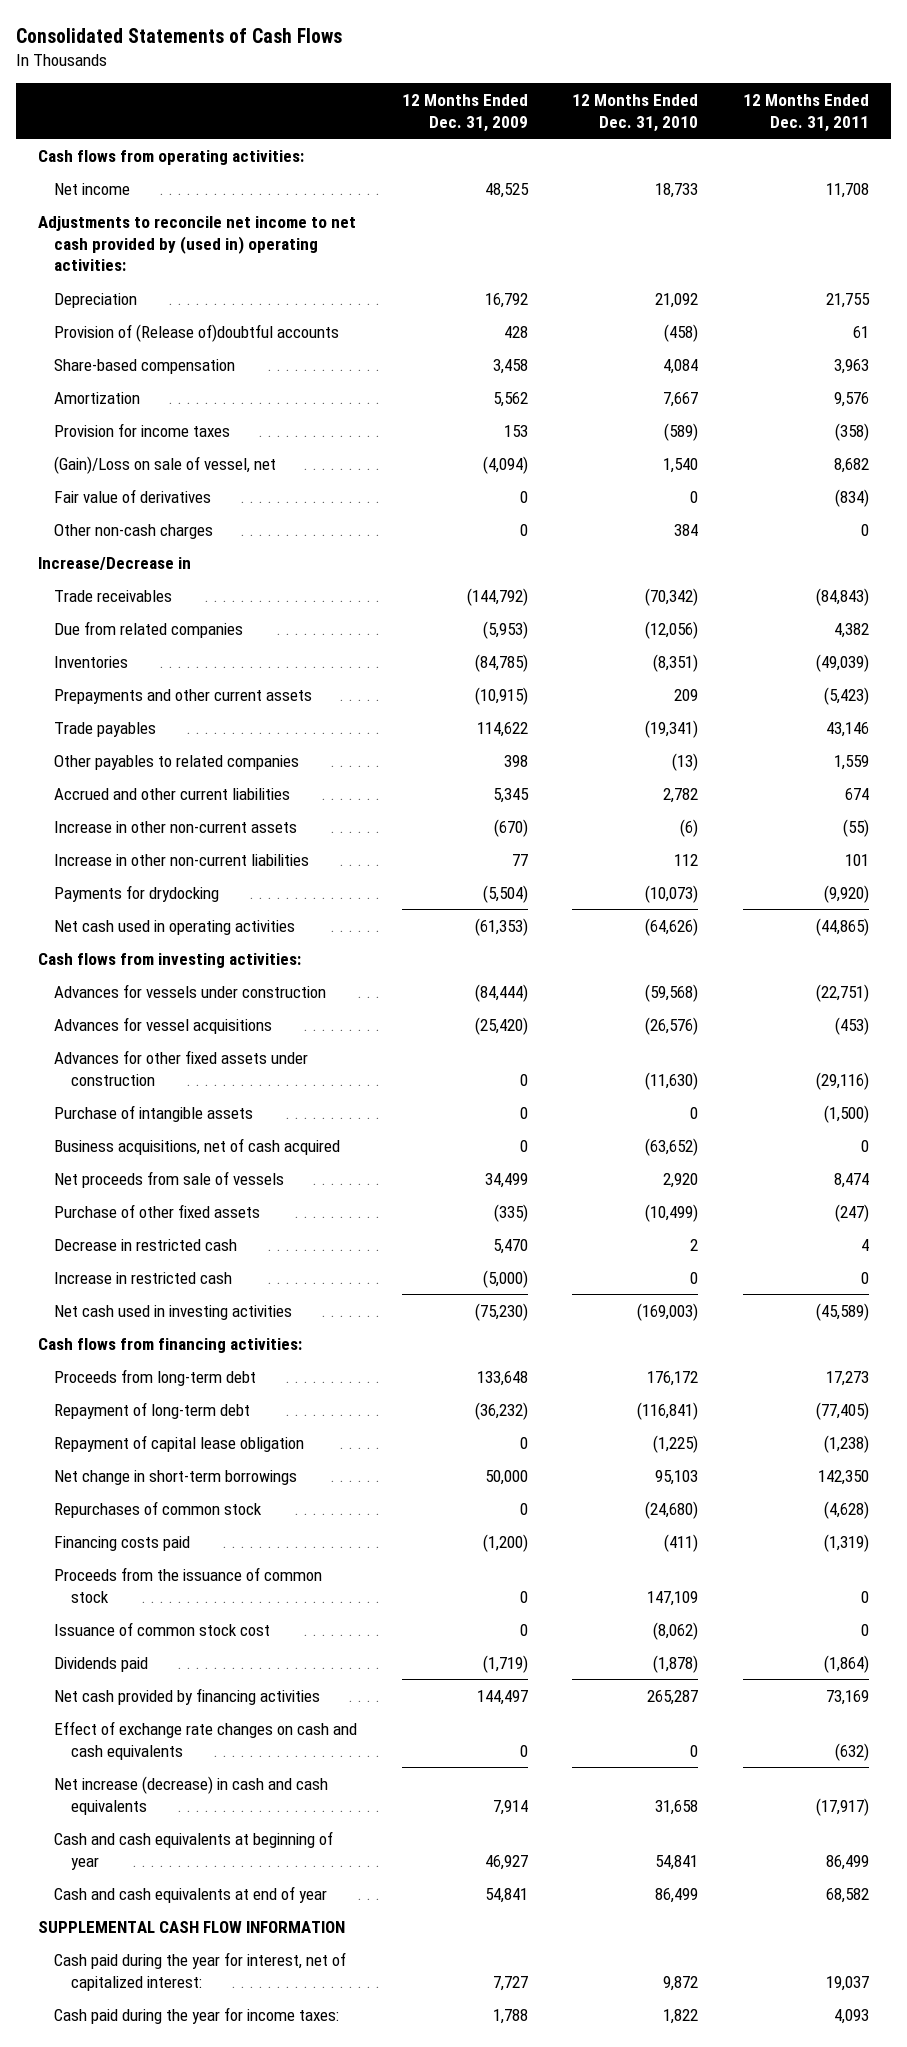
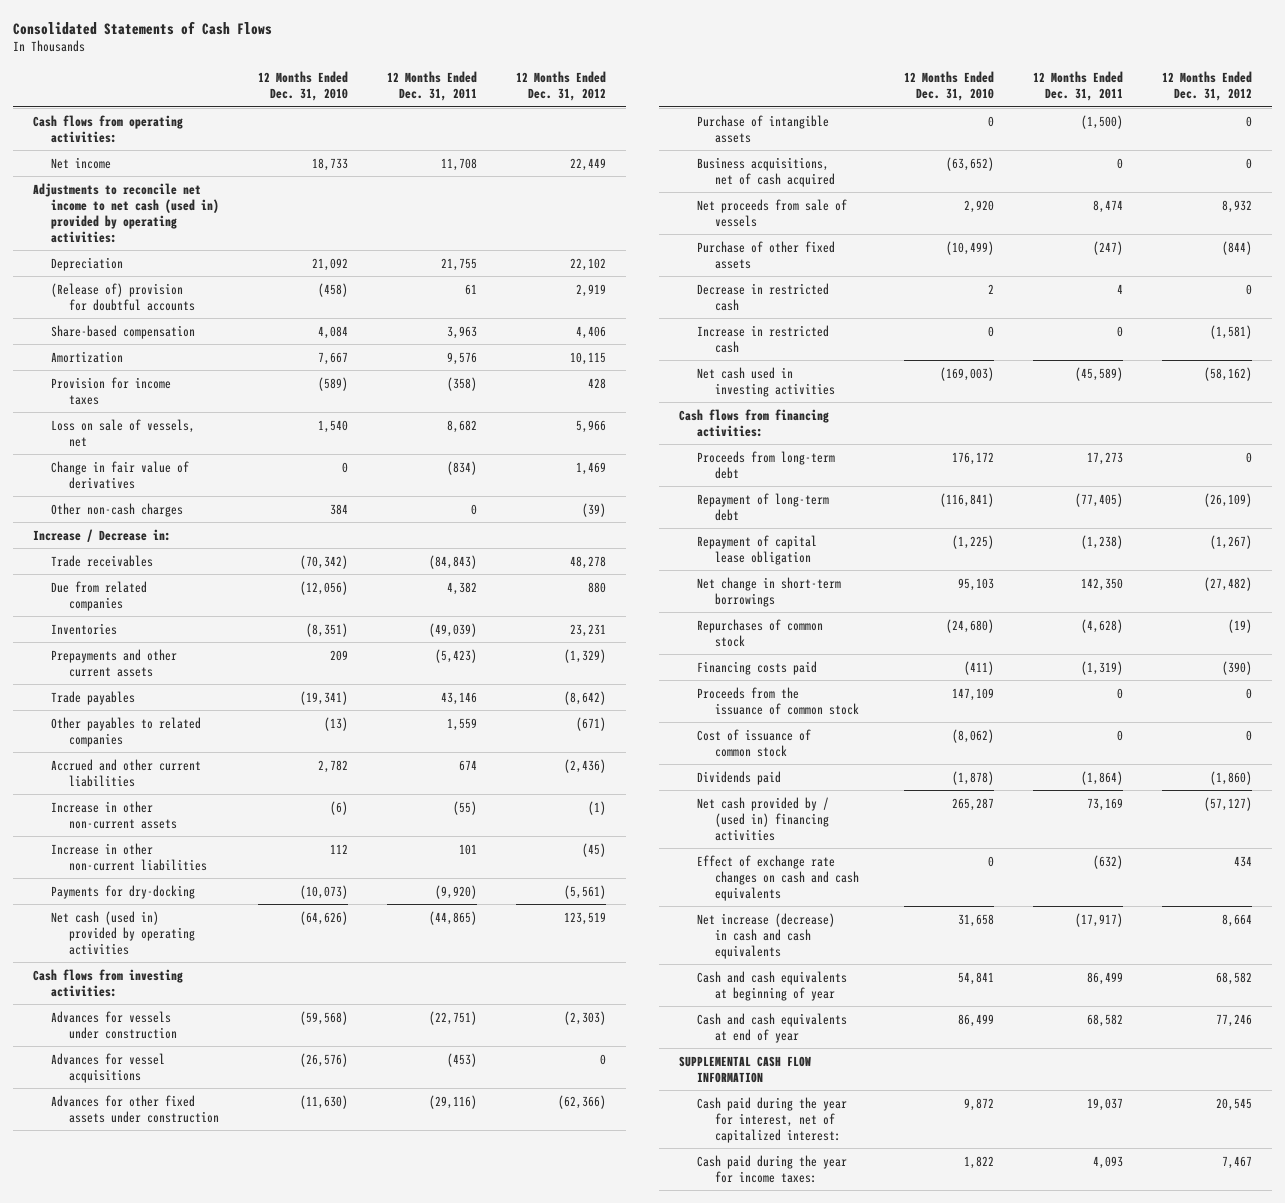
- | 12 Months Ended Dec. 31, 2009 | 12 Months Ended Dec. 31, 2010 | 12 Months Ended Dec. 31, 2011
+ | 12 Months Ended Dec. 31, 2010 | 12 Months Ended Dec. 31, 2011 | 12 Months Ended Dec. 31, 2012
- Adjustments to reconcile net income to net cash provided by (used in) operating activities:
+ Adjustments to reconcile net income to net cash (used in) provided by operating activities:
- Provision of (Release of)doubtful accounts | 428 | (458) | 61
+ (Release of) provision for doubtful accounts | (458) | 61 | 2,919
- (Gain)/Loss on sale of vessel, net | (4,094) | 1,540 | 8,682
- Fair value of derivatives | 0 | 0 | (834)
+ Loss on sale of vessels, net | 1,540 | 8,682 | 5,966
+ Change in fair value of derivatives | 0 | (834) | 1,469
- Increase/Decrease in
+ Increase / Decrease in:
- Payments for drydocking | (5,504) | (10,073) | (9,920)
- Net cash used in operating activities | (61,353) | (64,626) | (44,865)
+ Payments for dry-docking | (10,073) | (9,920) | (5,561)
+ Net cash (used in) provided by operating activities | (64,626) | (44,865) | 123,519
- Issuance of common stock cost | 0 | (8,062) | 0
+ Cost of issuance of common stock | (8,062) | 0 | 0
- Net cash provided by financing activities | 144,497 | 265,287 | 73,169
+ Net cash provided by / (used in) financing activities | 265,287 | 73,169 | (57,127)

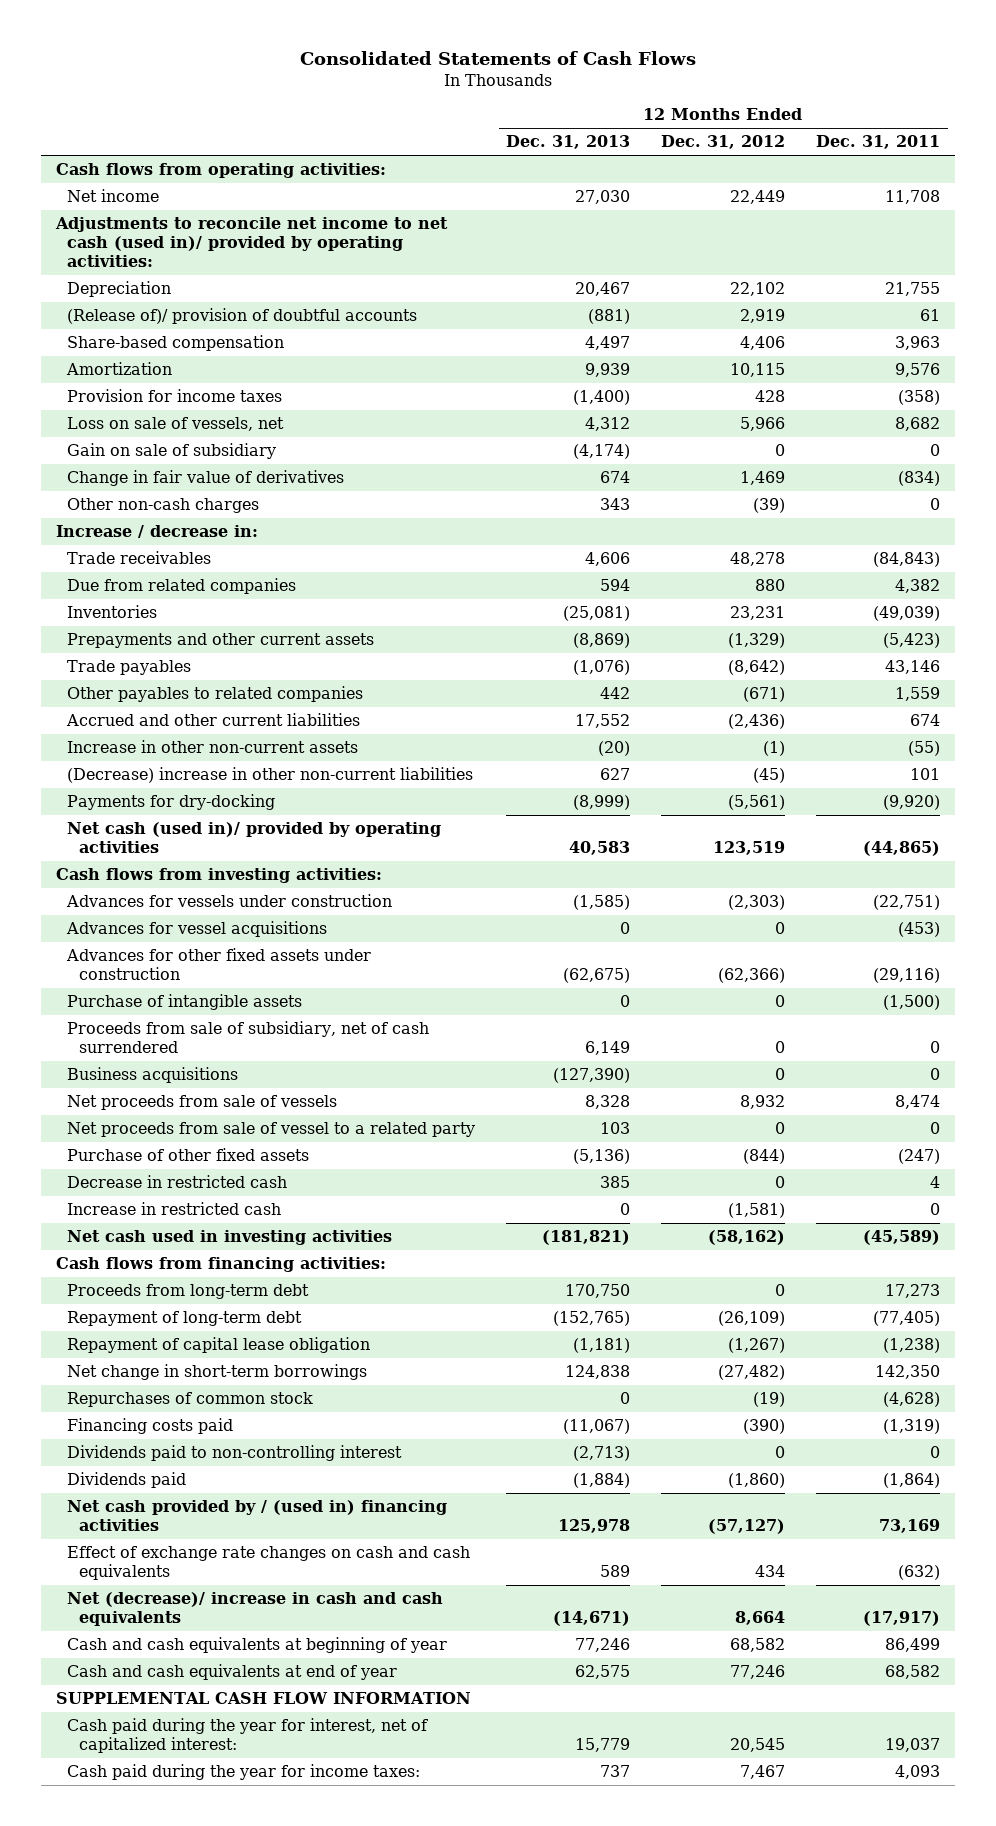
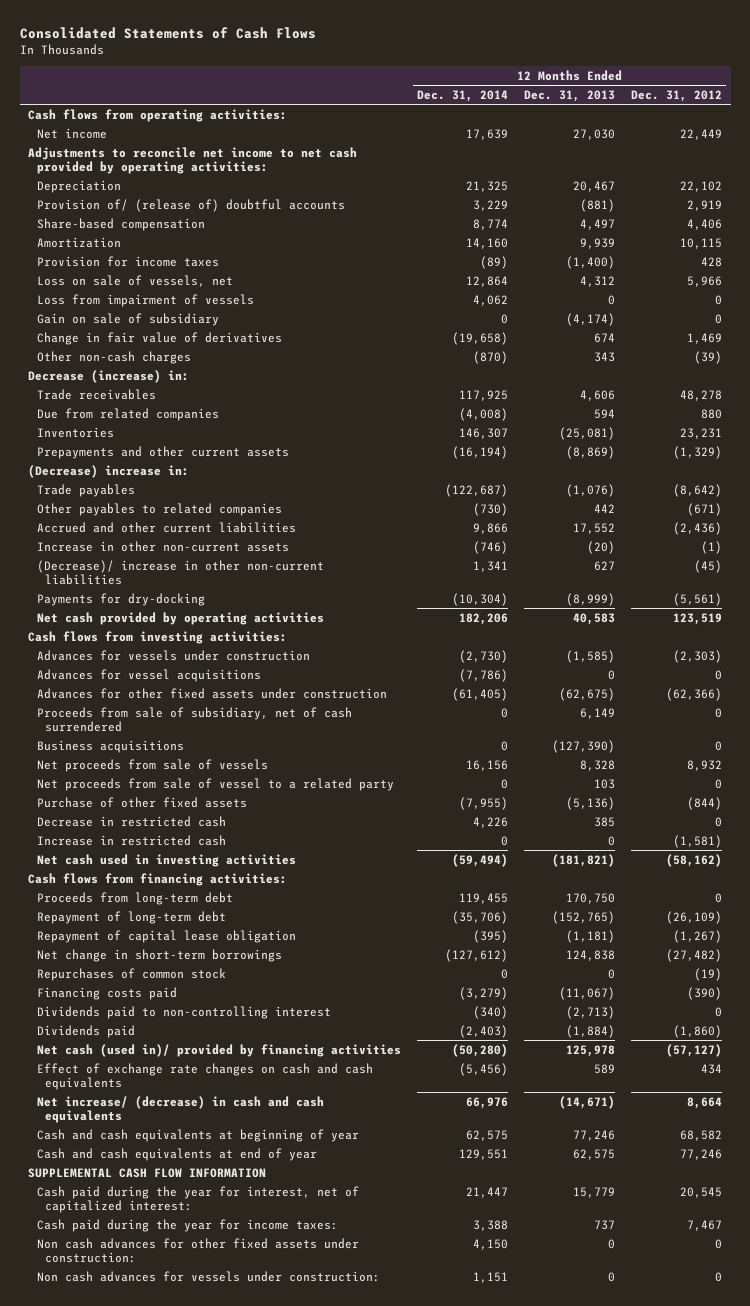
- | 12 Months Ended Dec. 31, 2013 | 12 Months Ended Dec. 31, 2012 | 12 Months Ended Dec. 31, 2011
+ | 12 Months Ended Dec. 31, 2014 | 12 Months Ended Dec. 31, 2013 | 12 Months Ended Dec. 31, 2012
- Adjustments to reconcile net income to net cash (used in)/ provided by operating activities:
+ Adjustments to reconcile net income to net cash provided by operating activities:
- (Release of)/ provision of doubtful accounts | (881) | 2,919 | 61
+ Provision of/ (release of) doubtful accounts | 3,229 | (881) | 2,919
+ Loss from impairment of vessels | 4,062 | 0 | 0
- Increase / decrease in:
+ Decrease (increase) in:
+ (Decrease) increase in:
- (Decrease) increase in other non-current liabilities | 627 | (45) | 101
+ (Decrease)/ increase in other non-current liabilities | 1,341 | 627 | (45)
- Net cash (used in)/ provided by operating activities | 40,583 | 123,519 | (44,865)
+ Net cash provided by operating activities | 182,206 | 40,583 | 123,519
- Purchase of intangible assets | 0 | 0 | (1,500)
- Net cash provided by / (used in) financing activities | 125,978 | (57,127) | 73,169
+ Net cash (used in)/ provided by financing activities | (50,280) | 125,978 | (57,127)
- Net (decrease)/ increase in cash and cash equivalents | (14,671) | 8,664 | (17,917)
+ Net increase/ (decrease) in cash and cash equivalents | 66,976 | (14,671) | 8,664
+ Non cash advances for other fixed assets under construction: | 4,150 | 0 | 0
+ Non cash advances for vessels under construction: | 1,151 | 0 | 0

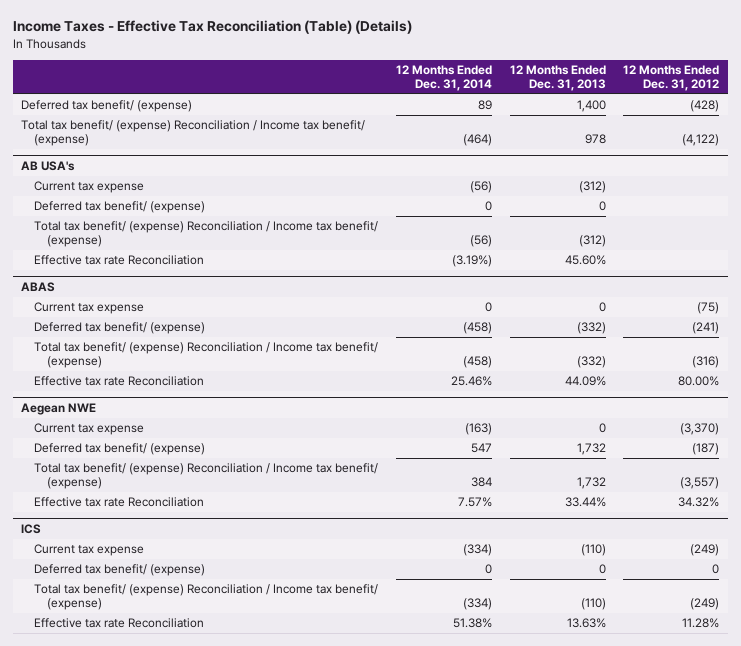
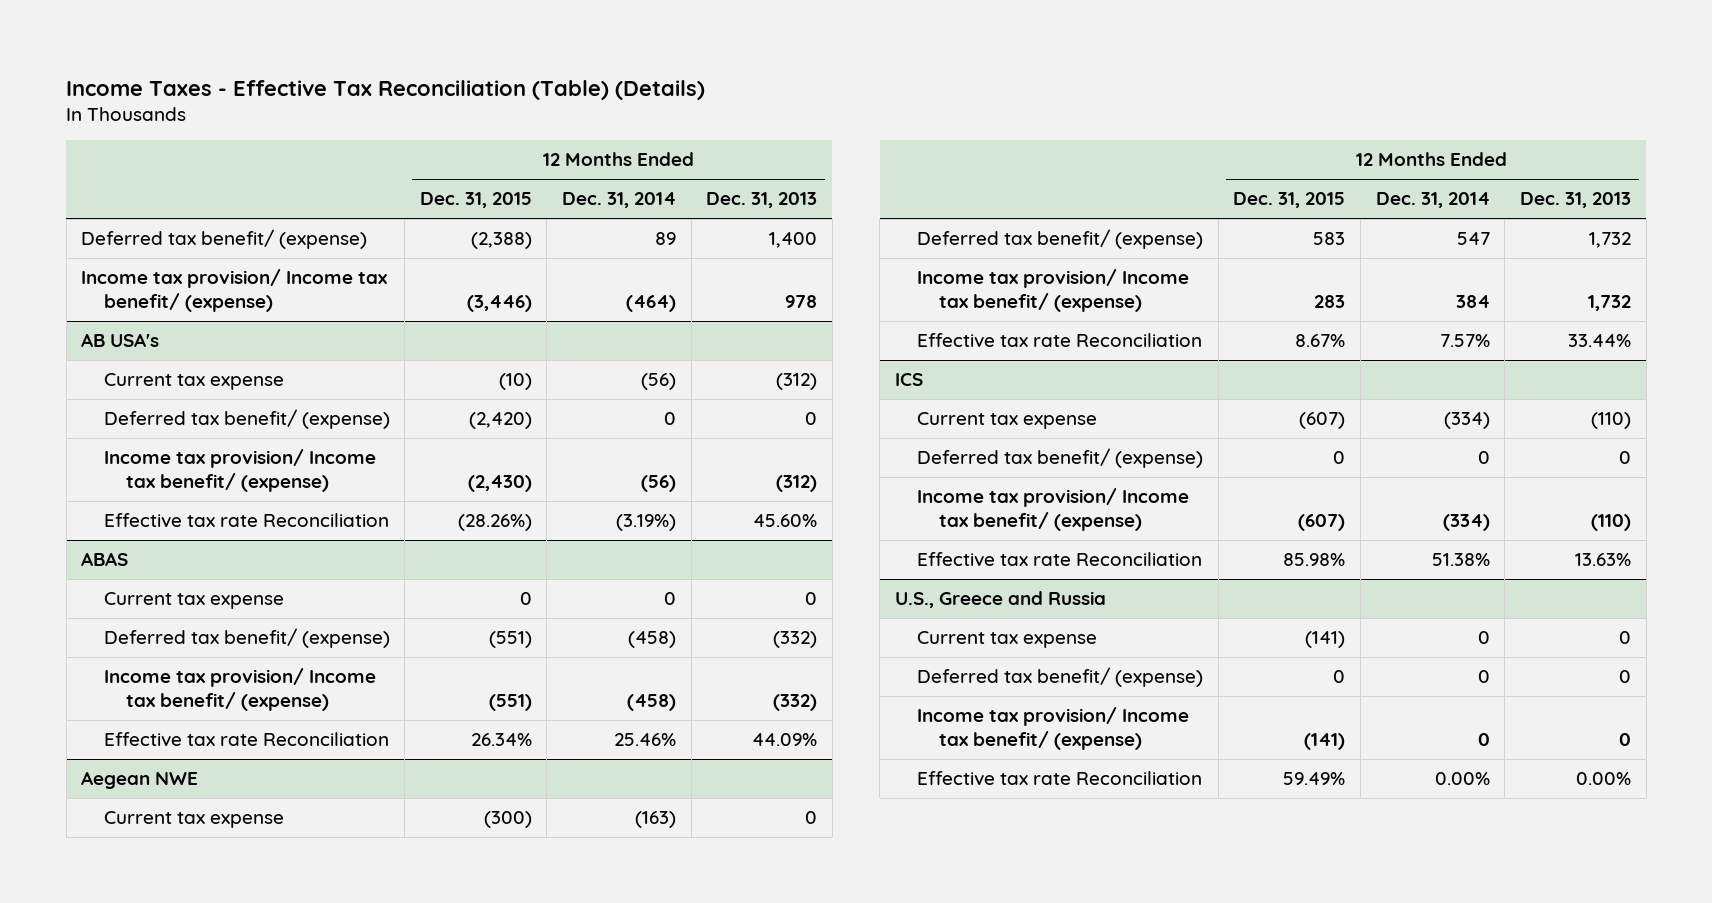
- | 12 Months Ended Dec. 31, 2014 | 12 Months Ended Dec. 31, 2013 | 12 Months Ended Dec. 31, 2012
+ | 12 Months Ended Dec. 31, 2015 | 12 Months Ended Dec. 31, 2014 | 12 Months Ended Dec. 31, 2013
- Total tax benefit/ (expense) Reconciliation / Income tax benefit/ (expense) | (464) | 978 | (4,122)
+ Income tax provision/ Income tax benefit/ (expense) | (3,446) | (464) | 978
@ AB USA's
- Total tax benefit/ (expense) Reconciliation / Income tax benefit/ (expense) | (56) | (312) |
+ Income tax provision/ Income tax benefit/ (expense) | (2,430) | (56) | (312)
@ ABAS
- Total tax benefit/ (expense) Reconciliation / Income tax benefit/ (expense) | (458) | (332) | (316)
+ Income tax provision/ Income tax benefit/ (expense) | (551) | (458) | (332)
@ Aegean NWE
- Total tax benefit/ (expense) Reconciliation / Income tax benefit/ (expense) | 384 | 1,732 | (3,557)
+ Income tax provision/ Income tax benefit/ (expense) | 283 | 384 | 1,732
@ ICS
- Total tax benefit/ (expense) Reconciliation / Income tax benefit/ (expense) | (334) | (110) | (249)
+ Income tax provision/ Income tax benefit/ (expense) | (607) | (334) | (110)
+ U.S., Greece and Russia
+ Current tax expense | (141) | 0 | 0
+ Deferred tax benefit/ (expense) | 0 | 0 | 0
+ Income tax provision/ Income tax benefit/ (expense) | (141) | 0 | 0
+ Effective tax rate Reconciliation | 59.49% | 0.00% | 0.00%

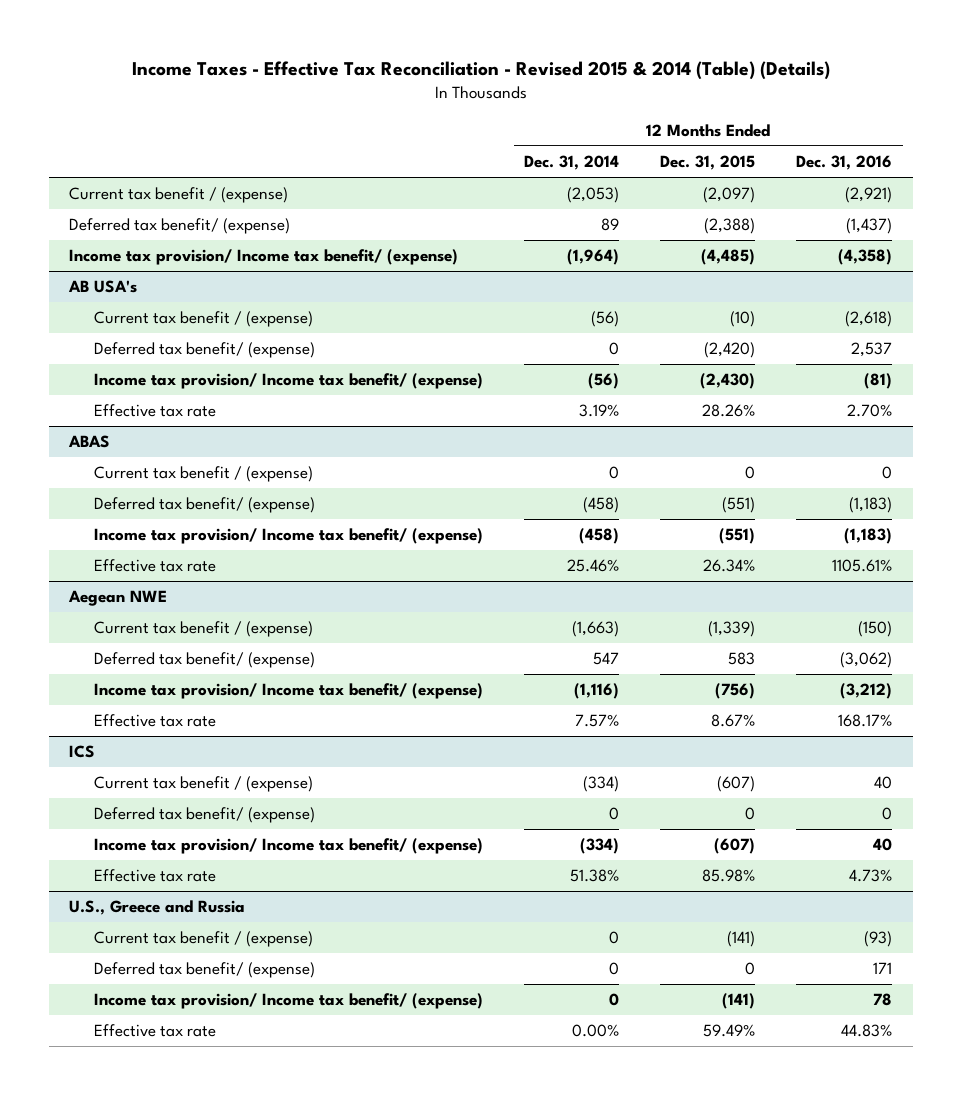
- Income Taxes - Effective Tax Reconciliation (Table) (Details)
+ Income Taxes - Effective Tax Reconciliation - Revised 2015 & 2014 (Table) (Details)
- | 12 Months Ended Dec. 31, 2015 | 12 Months Ended Dec. 31, 2014 | 12 Months Ended Dec. 31, 2013
+ | 12 Months Ended Dec. 31, 2014 | 12 Months Ended Dec. 31, 2015 | 12 Months Ended Dec. 31, 2016
+ Current tax benefit / (expense) | (2,053) | (2,097) | (2,921)
- Income tax provision/ Income tax benefit/ (expense) | (3,446) | (464) | 978
+ Income tax provision/ Income tax benefit/ (expense) | (1,964) | (4,485) | (4,358)
@ AB USA's
- Current tax expense | (10) | (56) | (312)
+ Current tax benefit / (expense) | (56) | (10) | (2,618)
- Effective tax rate Reconciliation | (28.26%) | (3.19%) | 45.60%
+ Effective tax rate | 3.19% | 28.26% | 2.70%
@ ABAS
- Current tax expense | 0 | 0 | 0
+ Current tax benefit / (expense) | 0 | 0 | 0
- Effective tax rate Reconciliation | 26.34% | 25.46% | 44.09%
+ Effective tax rate | 25.46% | 26.34% | 1105.61%
@ Aegean NWE
- Current tax expense | (300) | (163) | 0
+ Current tax benefit / (expense) | (1,663) | (1,339) | (150)
- Income tax provision/ Income tax benefit/ (expense) | 283 | 384 | 1,732
- Effective tax rate Reconciliation | 8.67% | 7.57% | 33.44%
+ Income tax provision/ Income tax benefit/ (expense) | (1,116) | (756) | (3,212)
+ Effective tax rate | 7.57% | 8.67% | 168.17%
@ ICS
- Current tax expense | (607) | (334) | (110)
+ Current tax benefit / (expense) | (334) | (607) | 40
- Effective tax rate Reconciliation | 85.98% | 51.38% | 13.63%
+ Effective tax rate | 51.38% | 85.98% | 4.73%
@ U.S., Greece and Russia
- Current tax expense | (141) | 0 | 0
+ Current tax benefit / (expense) | 0 | (141) | (93)
- Effective tax rate Reconciliation | 59.49% | 0.00% | 0.00%
+ Effective tax rate | 0.00% | 59.49% | 44.83%

